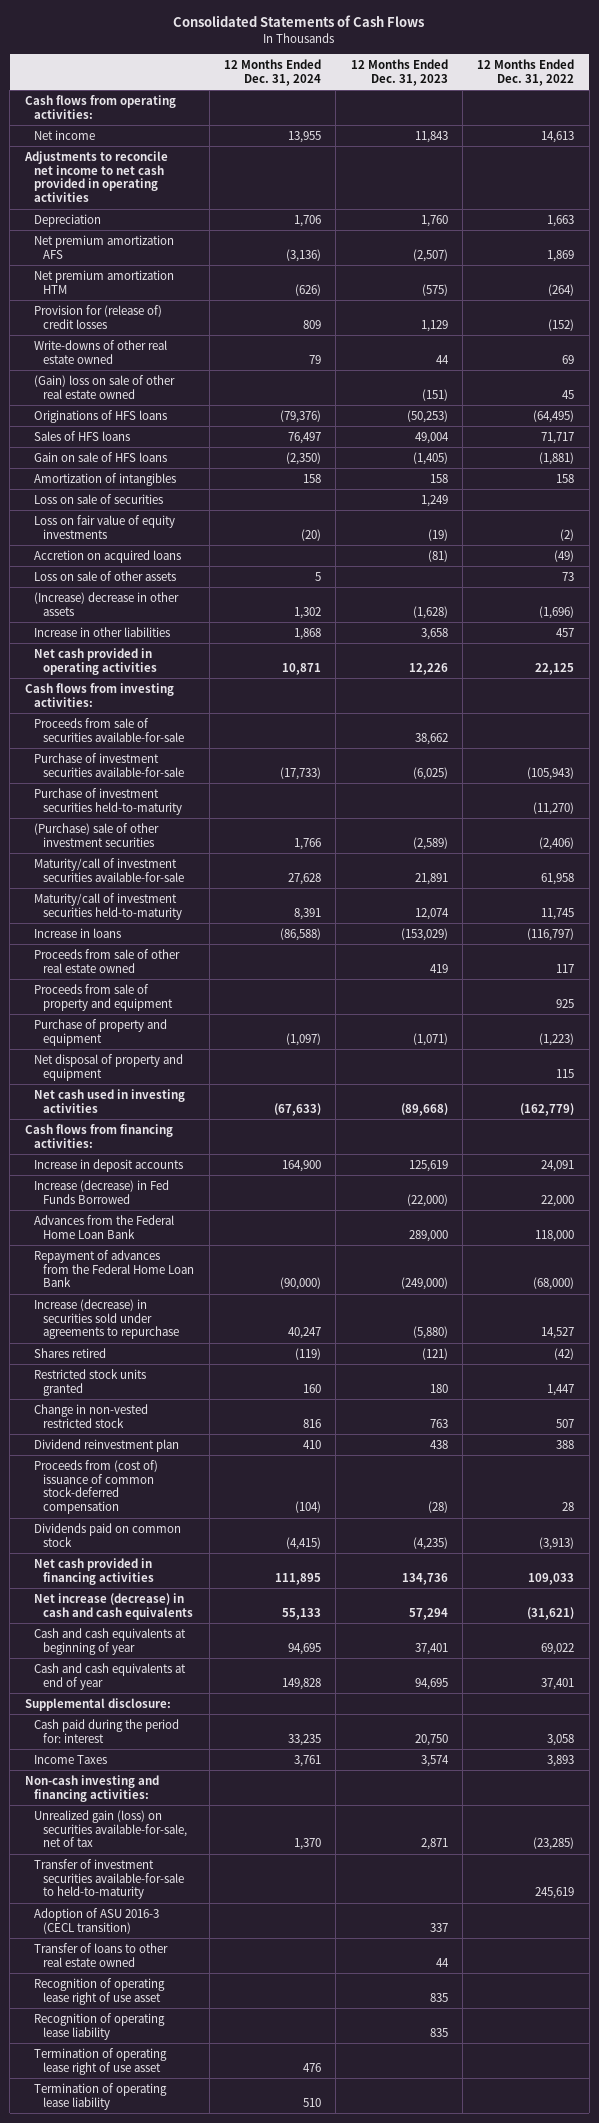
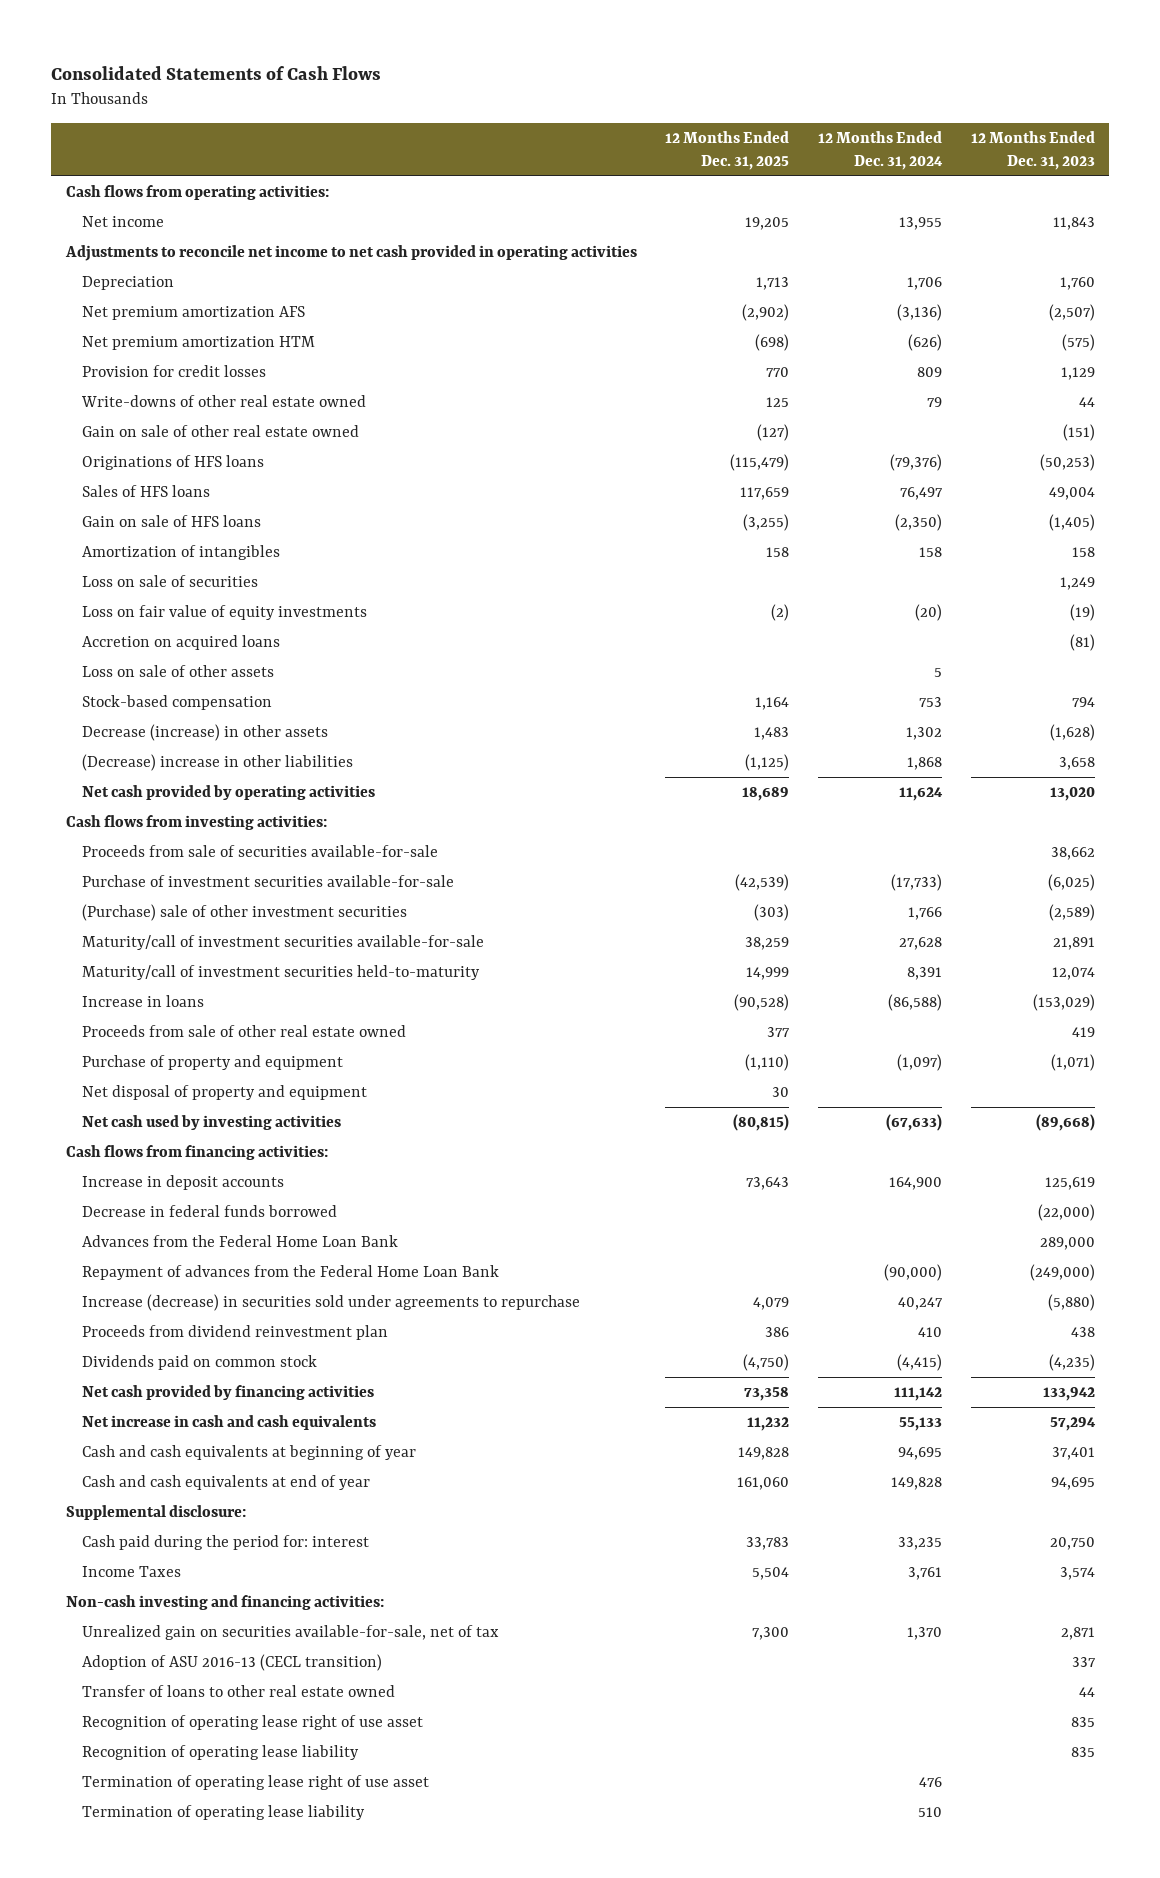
- | 12 Months Ended Dec. 31, 2024 | 12 Months Ended Dec. 31, 2023 | 12 Months Ended Dec. 31, 2022
+ | 12 Months Ended Dec. 31, 2025 | 12 Months Ended Dec. 31, 2024 | 12 Months Ended Dec. 31, 2023
- Provision for (release of) credit losses | 809 | 1,129 | (152)
+ Provision for credit losses | 770 | 809 | 1,129
- (Gain) loss on sale of other real estate owned | | (151) | 45
+ Gain on sale of other real estate owned | (127) | | (151)
- (Increase) decrease in other assets | 1,302 | (1,628) | (1,696)
- Increase in other liabilities | 1,868 | 3,658 | 457
- Net cash provided in operating activities | 10,871 | 12,226 | 22,125
+ Stock-based compensation | 1,164 | 753 | 794
+ Decrease (increase) in other assets | 1,483 | 1,302 | (1,628)
+ (Decrease) increase in other liabilities | (1,125) | 1,868 | 3,658
+ Net cash provided by operating activities | 18,689 | 11,624 | 13,020
- Purchase of investment securities held-to-maturity | | | (11,270)
- Proceeds from sale of property and equipment | | | 925
- Net cash used in investing activities | (67,633) | (89,668) | (162,779)
+ Net cash used by investing activities | (80,815) | (67,633) | (89,668)
- Increase (decrease) in Fed Funds Borrowed | | (22,000) | 22,000
+ Decrease in federal funds borrowed | | | (22,000)
- Shares retired | (119) | (121) | (42)
- Restricted stock units granted | 160 | 180 | 1,447
- Change in non-vested restricted stock | 816 | 763 | 507
- Dividend reinvestment plan | 410 | 438 | 388
- Proceeds from (cost of) issuance of common stock-deferred compensation | (104) | (28) | 28
+ Proceeds from dividend reinvestment plan | 386 | 410 | 438
- Net cash provided in financing activities | 111,895 | 134,736 | 109,033
- Net increase (decrease) in cash and cash equivalents | 55,133 | 57,294 | (31,621)
+ Net cash provided by financing activities | 73,358 | 111,142 | 133,942
+ Net increase in cash and cash equivalents | 11,232 | 55,133 | 57,294
- Unrealized gain (loss) on securities available-for-sale, net of tax | 1,370 | 2,871 | (23,285)
- Transfer of investment securities available-for-sale to held-to-maturity | | | 245,619
- Adoption of ASU 2016-3 (CECL transition) | | 337 |
+ Unrealized gain on securities available-for-sale, net of tax | 7,300 | 1,370 | 2,871
+ Adoption of ASU 2016-13 (CECL transition) | | | 337

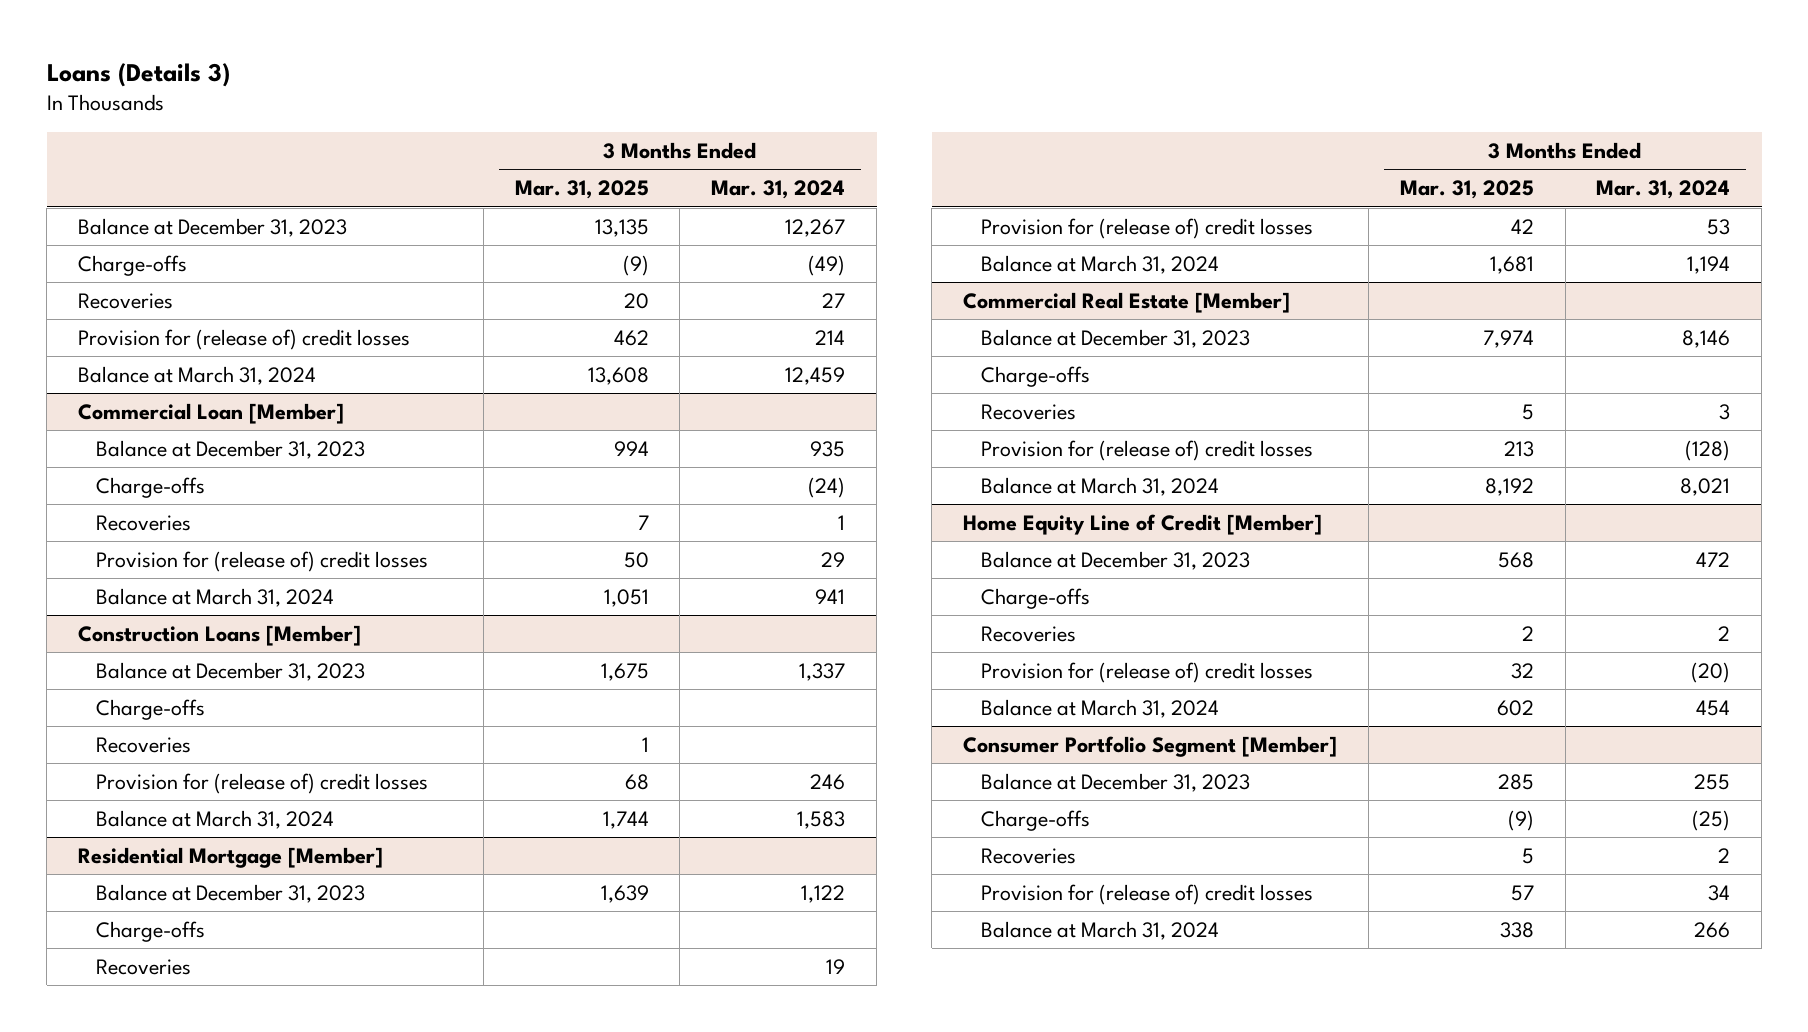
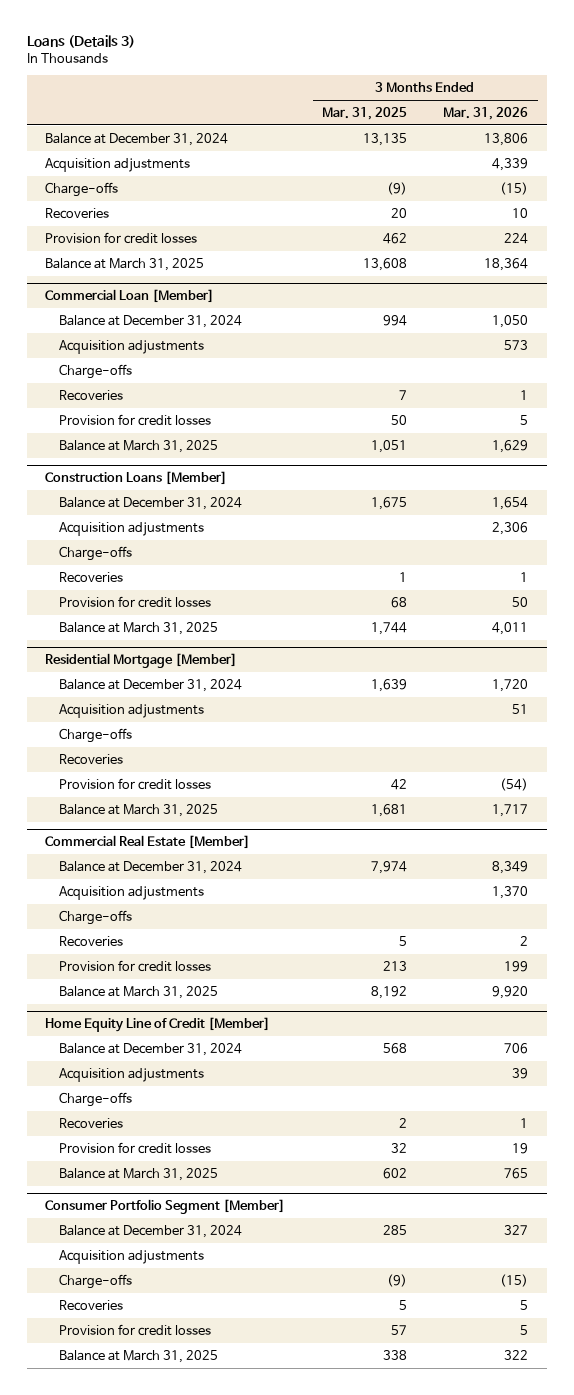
- | 3 Months Ended Mar. 31, 2025 | 3 Months Ended Mar. 31, 2024
+ | 3 Months Ended Mar. 31, 2025 | 3 Months Ended Mar. 31, 2026
- Balance at December 31, 2023 | 13,135 | 12,267
+ Balance at December 31, 2024 | 13,135 | 13,806
+ Acquisition adjustments | | 4,339
- Provision for (release of) credit losses | 462 | 214
- Balance at March 31, 2024 | 13,608 | 12,459
+ Provision for credit losses | 462 | 224
+ Balance at March 31, 2025 | 13,608 | 18,364
@ Commercial Loan [Member]
- Balance at December 31, 2023 | 994 | 935
+ Balance at December 31, 2024 | 994 | 1,050
+ Acquisition adjustments | | 573
- Provision for (release of) credit losses | 50 | 29
- Balance at March 31, 2024 | 1,051 | 941
+ Provision for credit losses | 50 | 5
+ Balance at March 31, 2025 | 1,051 | 1,629
@ Construction Loans [Member]
- Balance at December 31, 2023 | 1,675 | 1,337
+ Balance at December 31, 2024 | 1,675 | 1,654
+ Acquisition adjustments | | 2,306
- Provision for (release of) credit losses | 68 | 246
- Balance at March 31, 2024 | 1,744 | 1,583
+ Provision for credit losses | 68 | 50
+ Balance at March 31, 2025 | 1,744 | 4,011
@ Residential Mortgage [Member]
- Balance at December 31, 2023 | 1,639 | 1,122
+ Balance at December 31, 2024 | 1,639 | 1,720
+ Acquisition adjustments | | 51
- Provision for (release of) credit losses | 42 | 53
- Balance at March 31, 2024 | 1,681 | 1,194
+ Provision for credit losses | 42 | (54)
+ Balance at March 31, 2025 | 1,681 | 1,717
@ Commercial Real Estate [Member]
- Balance at December 31, 2023 | 7,974 | 8,146
+ Balance at December 31, 2024 | 7,974 | 8,349
+ Acquisition adjustments | | 1,370
- Provision for (release of) credit losses | 213 | (128)
- Balance at March 31, 2024 | 8,192 | 8,021
+ Provision for credit losses | 213 | 199
+ Balance at March 31, 2025 | 8,192 | 9,920
@ Home Equity Line of Credit [Member]
- Balance at December 31, 2023 | 568 | 472
+ Balance at December 31, 2024 | 568 | 706
+ Acquisition adjustments | | 39
- Provision for (release of) credit losses | 32 | (20)
- Balance at March 31, 2024 | 602 | 454
+ Provision for credit losses | 32 | 19
+ Balance at March 31, 2025 | 602 | 765
@ Consumer Portfolio Segment [Member]
- Balance at December 31, 2023 | 285 | 255
+ Balance at December 31, 2024 | 285 | 327
+ Acquisition adjustments
- Provision for (release of) credit losses | 57 | 34
- Balance at March 31, 2024 | 338 | 266
+ Provision for credit losses | 57 | 5
+ Balance at March 31, 2025 | 338 | 322

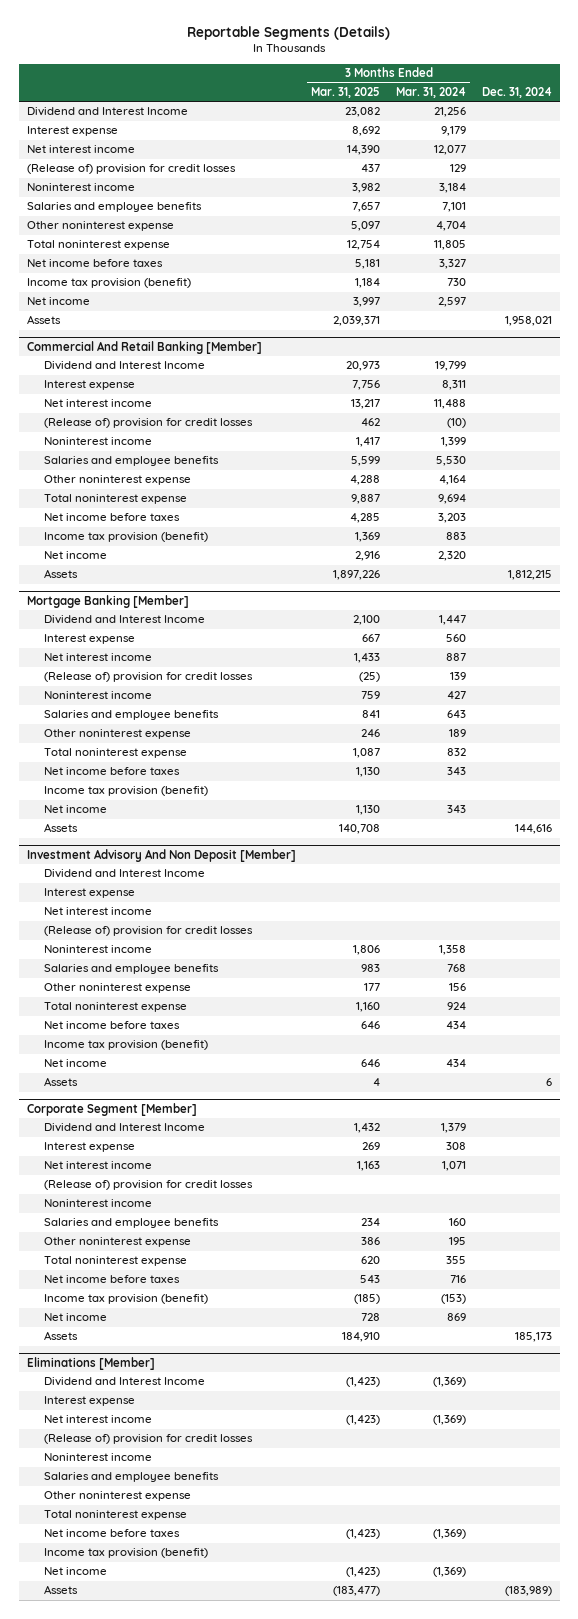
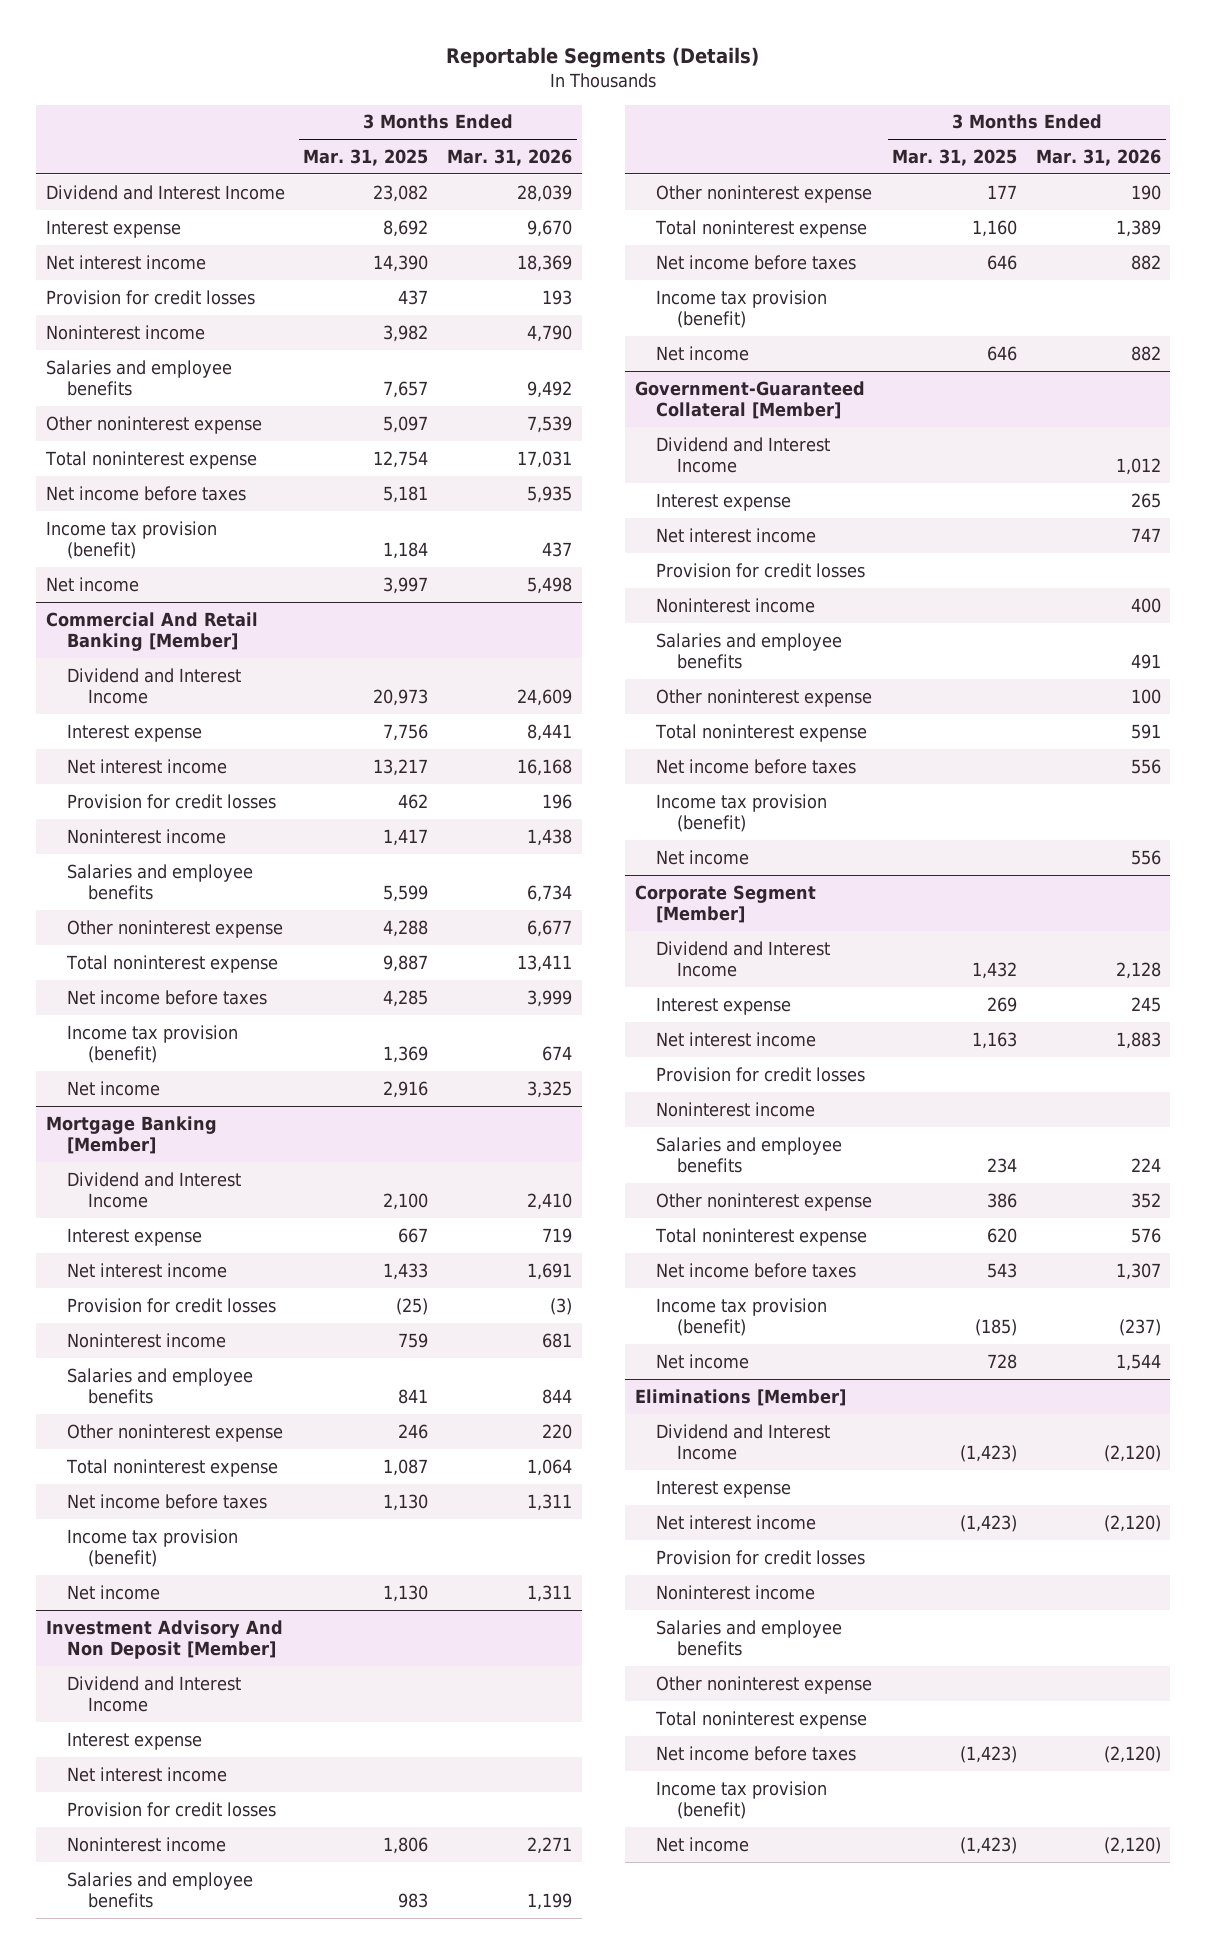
- | 3 Months Ended Mar. 31, 2025 | 3 Months Ended Mar. 31, 2024 | Dec. 31, 2024
+ | 3 Months Ended Mar. 31, 2025 | 3 Months Ended Mar. 31, 2026
- (Release of) provision for credit losses | 437 | 129 |
+ Provision for credit losses | 437 | 193
- Assets | 2,039,371 | | 1,958,021
@ Commercial And Retail Banking [Member]
- (Release of) provision for credit losses | 462 | (10) |
+ Provision for credit losses | 462 | 196
- Assets | 1,897,226 | | 1,812,215
@ Mortgage Banking [Member]
- (Release of) provision for credit losses | (25) | 139 |
+ Provision for credit losses | (25) | (3)
- Assets | 140,708 | | 144,616
@ Investment Advisory And Non Deposit [Member]
- (Release of) provision for credit losses
+ Provision for credit losses
- Assets | 4 | | 6
+ Government-Guaranteed Collateral [Member]
+ Dividend and Interest Income | | 1,012
+ Interest expense | | 265
+ Net interest income | | 747
+ Provision for credit losses
+ Noninterest income | | 400
+ Salaries and employee benefits | | 491
+ Other noninterest expense | | 100
+ Total noninterest expense | | 591
+ Net income before taxes | | 556
+ Income tax provision (benefit)
+ Net income | | 556
@ Corporate Segment [Member]
- (Release of) provision for credit losses
+ Provision for credit losses
- Assets | 184,910 | | 185,173
@ Eliminations [Member]
- (Release of) provision for credit losses
+ Provision for credit losses
- Assets | (183,477) | | (183,989)

